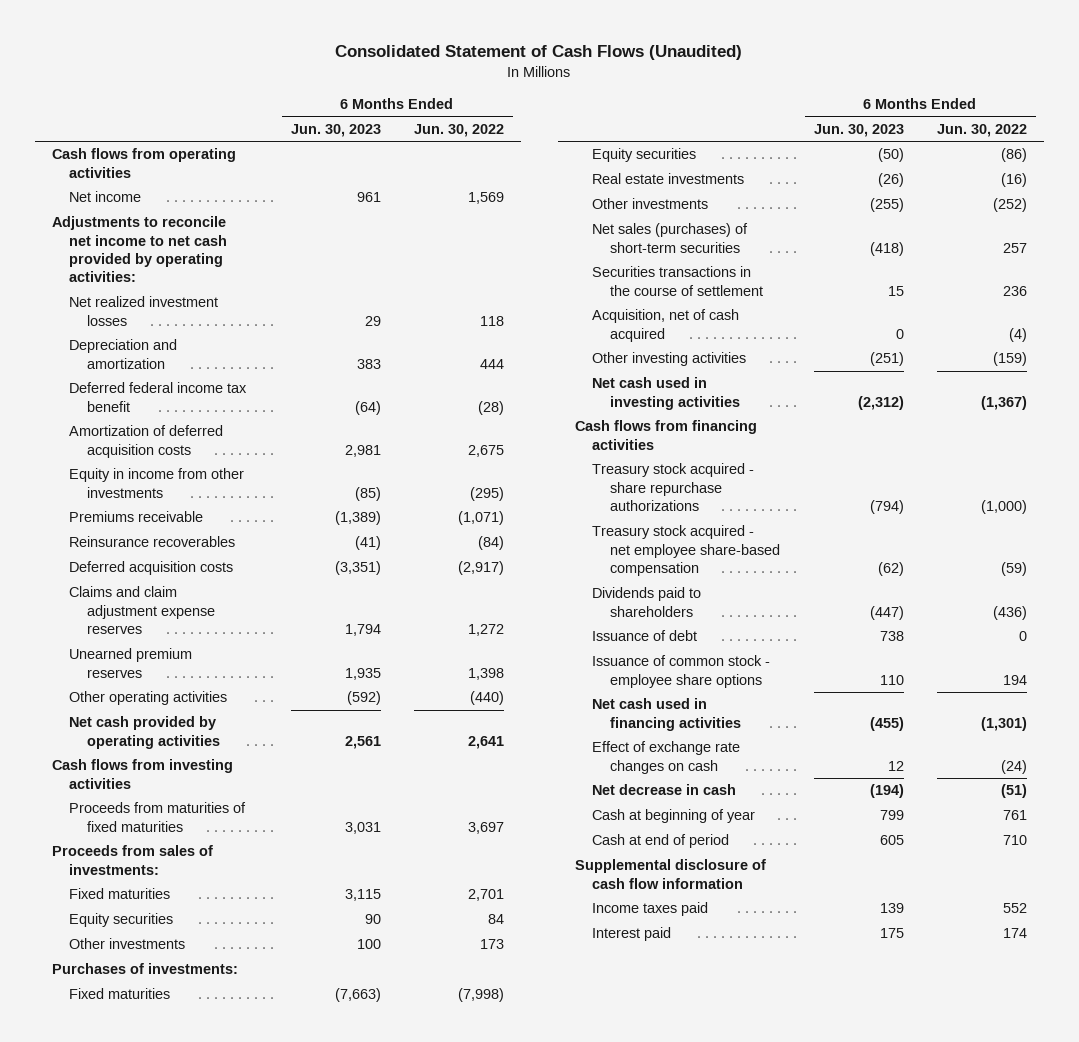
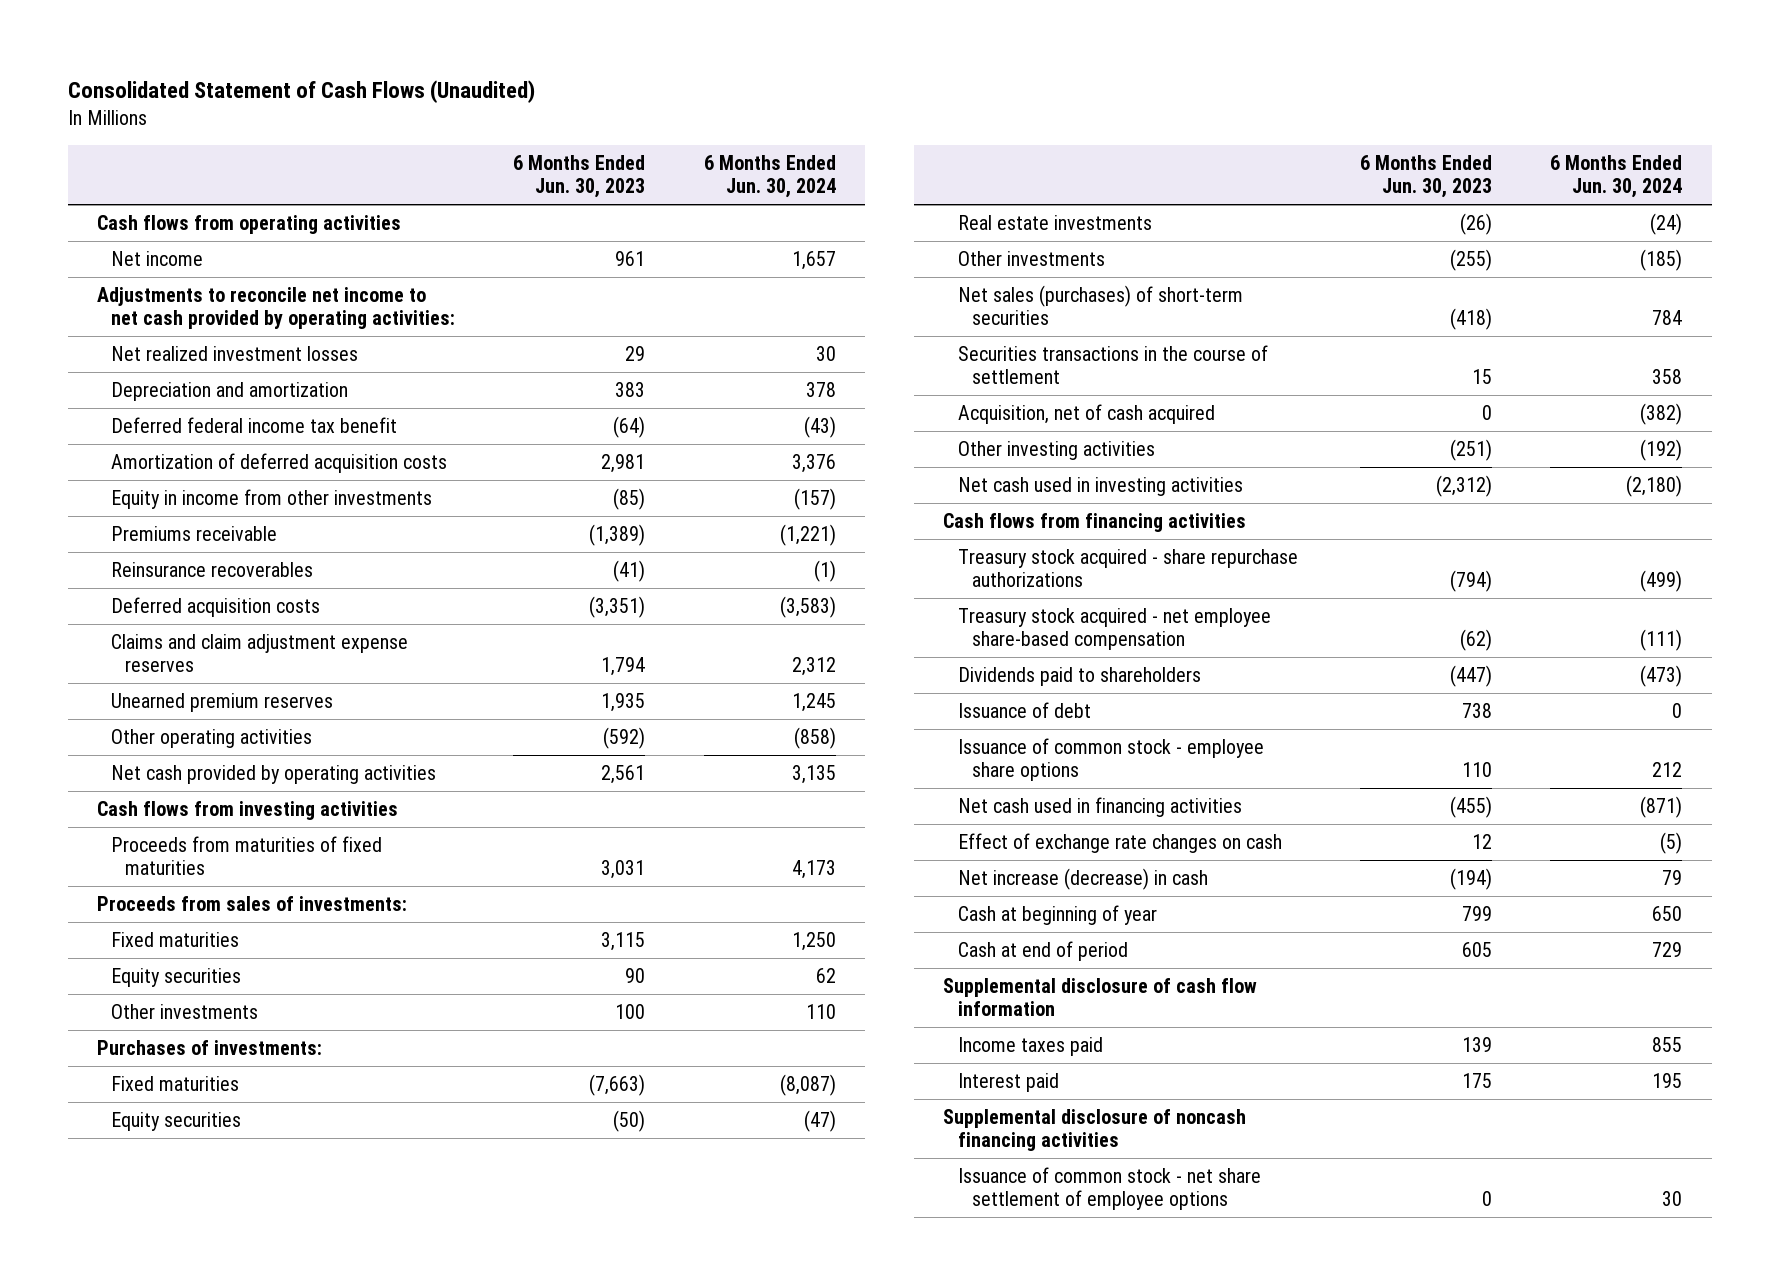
- | 6 Months Ended Jun. 30, 2023 | 6 Months Ended Jun. 30, 2022
+ | 6 Months Ended Jun. 30, 2023 | 6 Months Ended Jun. 30, 2024
- Net decrease in cash | (194) | (51)
+ Net increase (decrease) in cash | (194) | 79
+ Supplemental disclosure of noncash financing activities
+ Issuance of common stock - net share settlement of employee options | 0 | 30

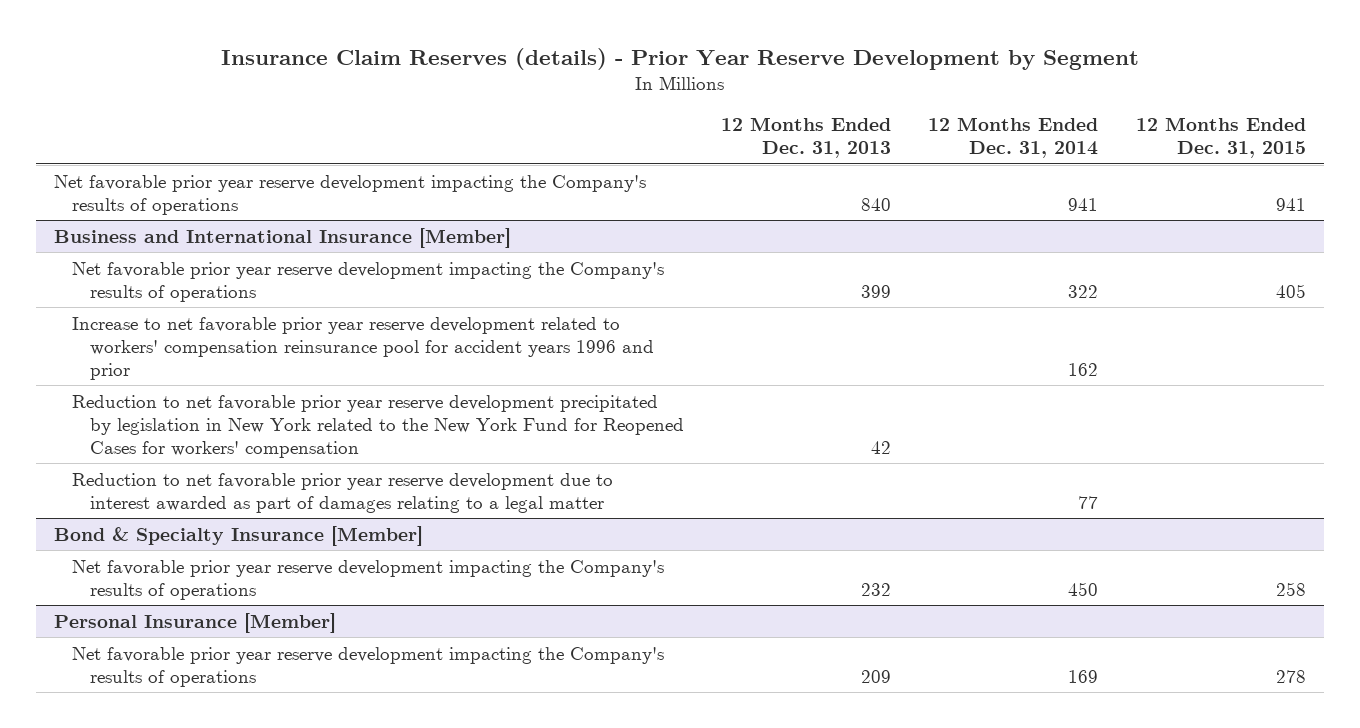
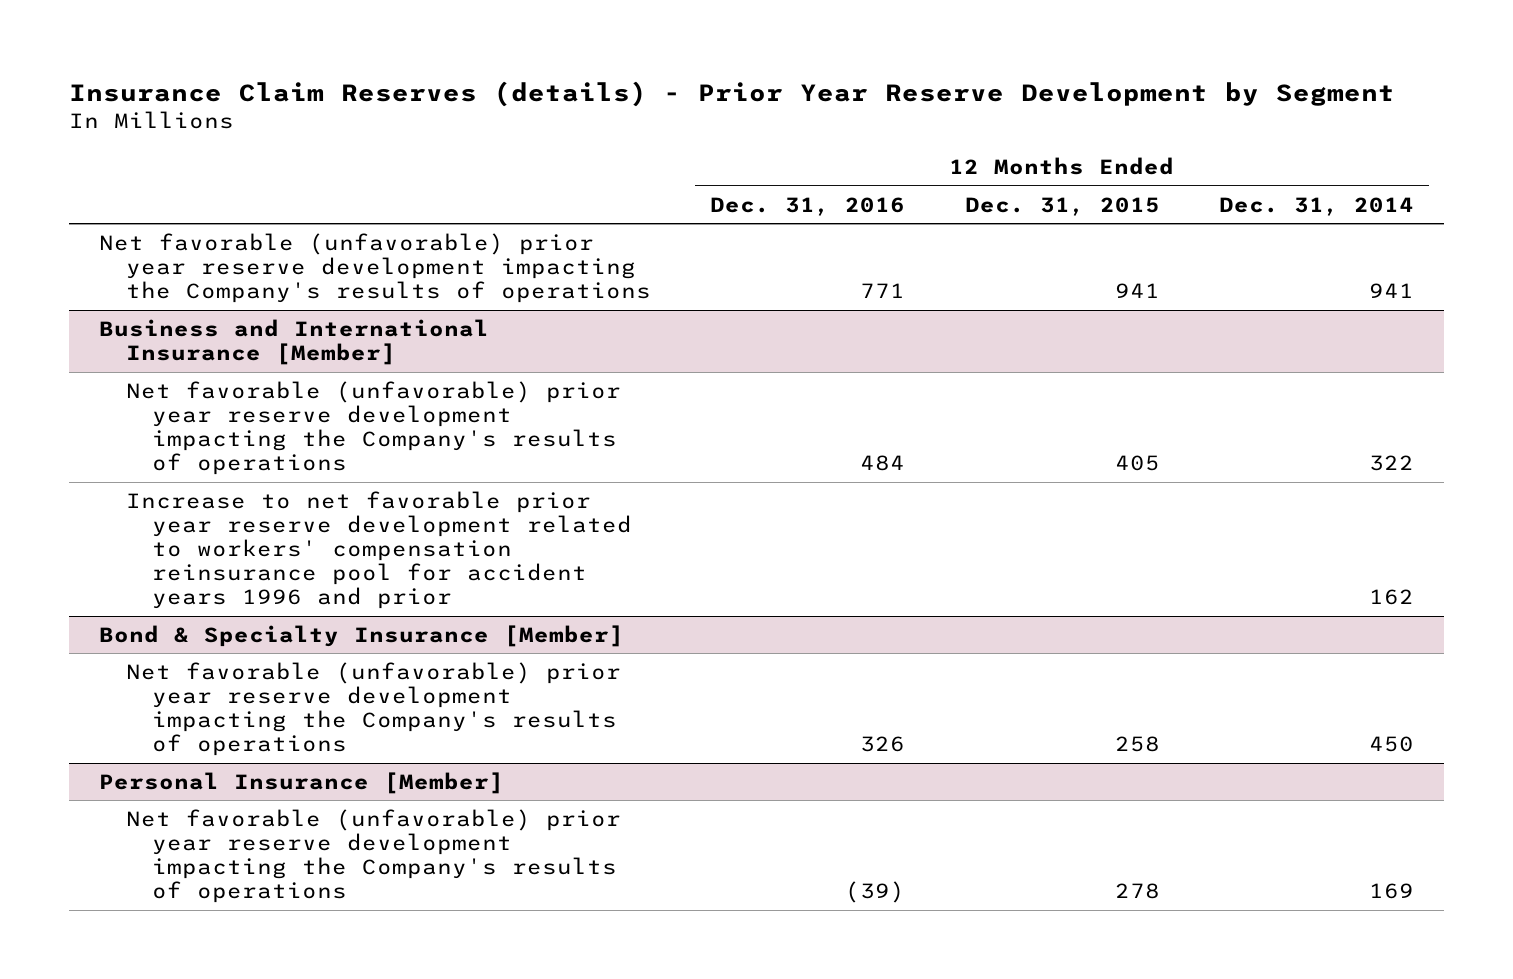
- | 12 Months Ended Dec. 31, 2013 | 12 Months Ended Dec. 31, 2014 | 12 Months Ended Dec. 31, 2015
+ | 12 Months Ended Dec. 31, 2016 | 12 Months Ended Dec. 31, 2015 | 12 Months Ended Dec. 31, 2014
- Net favorable prior year reserve development impacting the Company's results of operations | 840 | 941 | 941
+ Net favorable (unfavorable) prior year reserve development impacting the Company's results of operations | 771 | 941 | 941
@ Business and International Insurance [Member]
- Net favorable prior year reserve development impacting the Company's results of operations | 399 | 322 | 405
+ Net favorable (unfavorable) prior year reserve development impacting the Company's results of operations | 484 | 405 | 322
- Reduction to net favorable prior year reserve development precipitated by legislation in New York related to the New York Fund for Reopened Cases for workers' compensation | 42 | |
- Reduction to net favorable prior year reserve development due to interest awarded as part of damages relating to a legal matter | | 77 |
@ Bond & Specialty Insurance [Member]
- Net favorable prior year reserve development impacting the Company's results of operations | 232 | 450 | 258
+ Net favorable (unfavorable) prior year reserve development impacting the Company's results of operations | 326 | 258 | 450
@ Personal Insurance [Member]
- Net favorable prior year reserve development impacting the Company's results of operations | 209 | 169 | 278
+ Net favorable (unfavorable) prior year reserve development impacting the Company's results of operations | (39) | 278 | 169

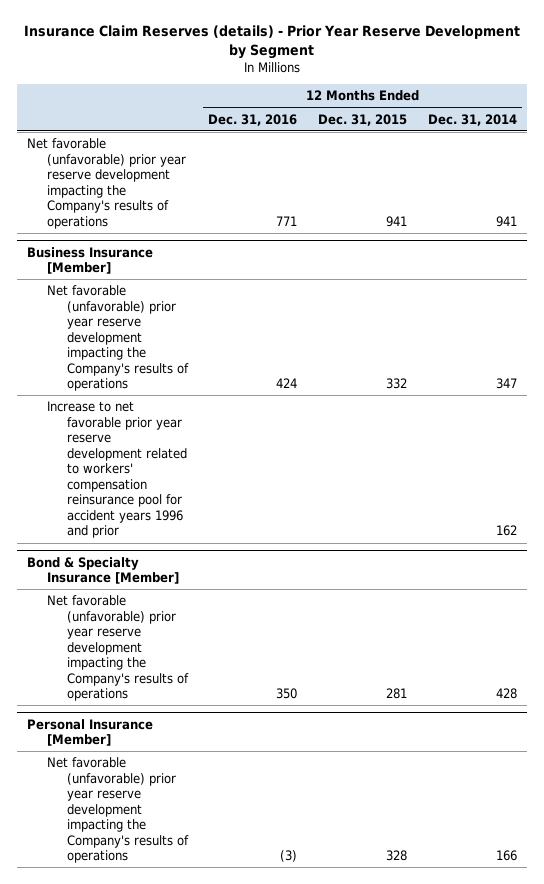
- Business and International Insurance [Member]
- Net favorable (unfavorable) prior year reserve development impacting the Company's results of operations | 484 | 405 | 322
+ Business Insurance [Member]
+ Net favorable (unfavorable) prior year reserve development impacting the Company's results of operations | 424 | 332 | 347
@ Bond & Specialty Insurance [Member]
- Net favorable (unfavorable) prior year reserve development impacting the Company's results of operations | 326 | 258 | 450
+ Net favorable (unfavorable) prior year reserve development impacting the Company's results of operations | 350 | 281 | 428
@ Personal Insurance [Member]
- Net favorable (unfavorable) prior year reserve development impacting the Company's results of operations | (39) | 278 | 169
+ Net favorable (unfavorable) prior year reserve development impacting the Company's results of operations | (3) | 328 | 166

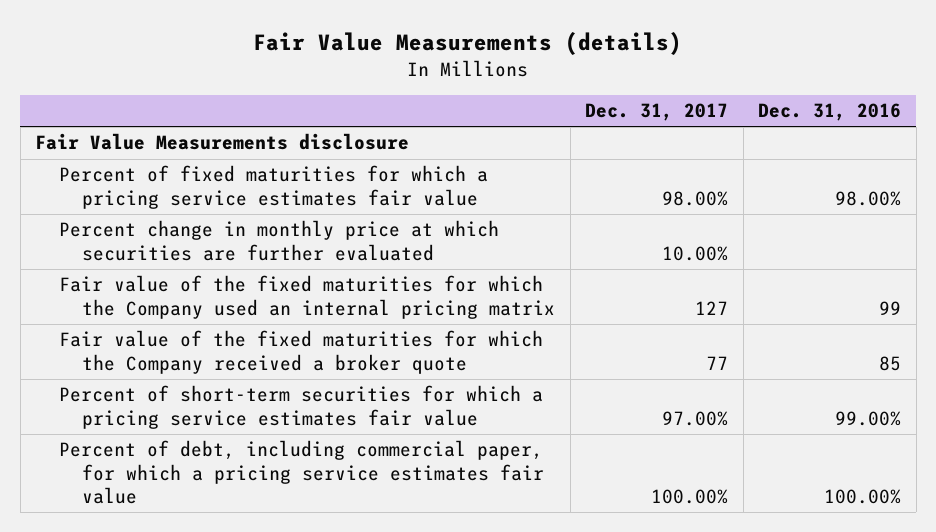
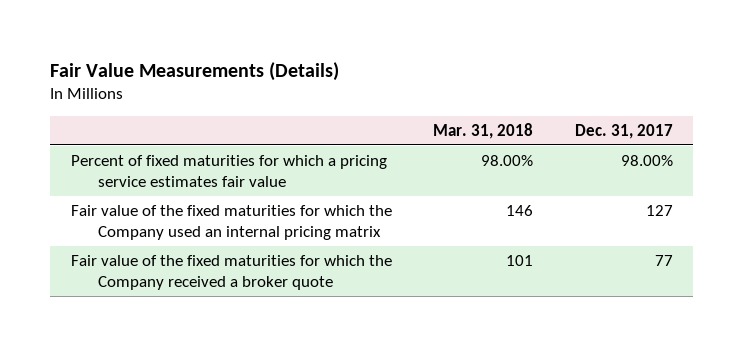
- Fair Value Measurements (details)
+ Fair Value Measurements (Details)
- | Dec. 31, 2017 | Dec. 31, 2016
+ | Mar. 31, 2018 | Dec. 31, 2017
- Fair Value Measurements disclosure
- Percent change in monthly price at which securities are further evaluated | 10.00% |
- Percent of short-term securities for which a pricing service estimates fair value | 97.00% | 99.00%
- Percent of debt, including commercial paper, for which a pricing service estimates fair value | 100.00% | 100.00%

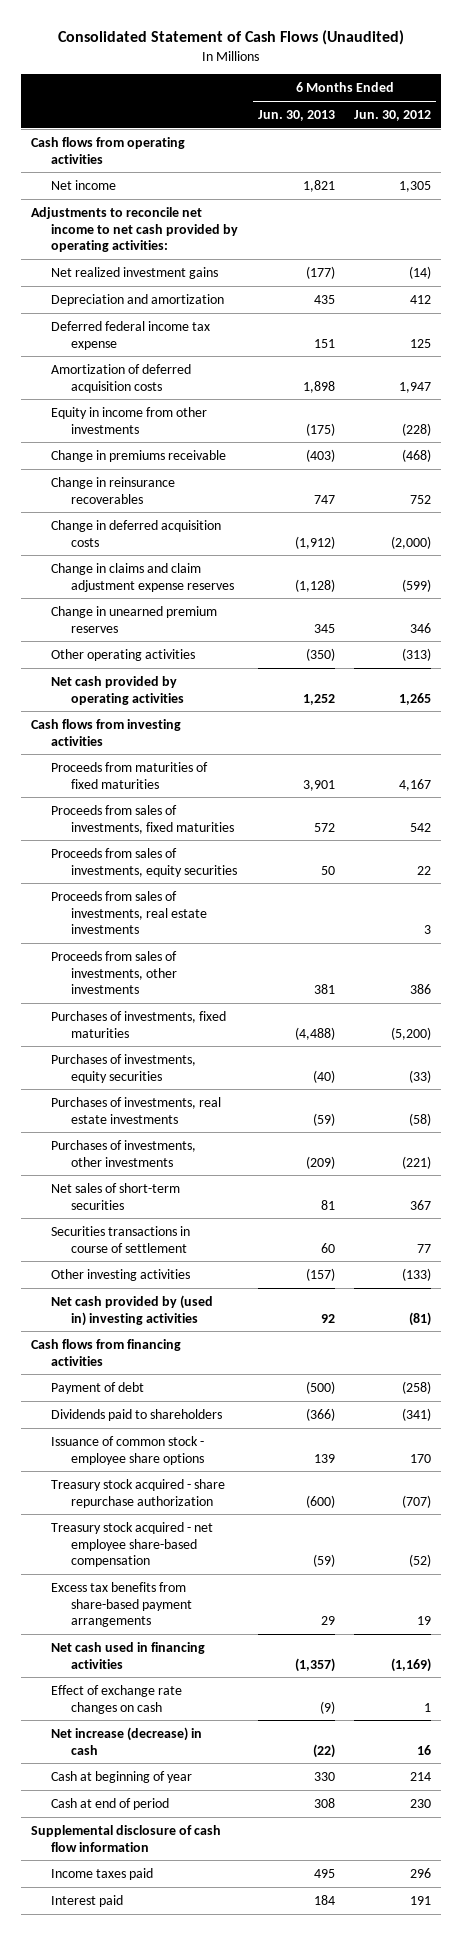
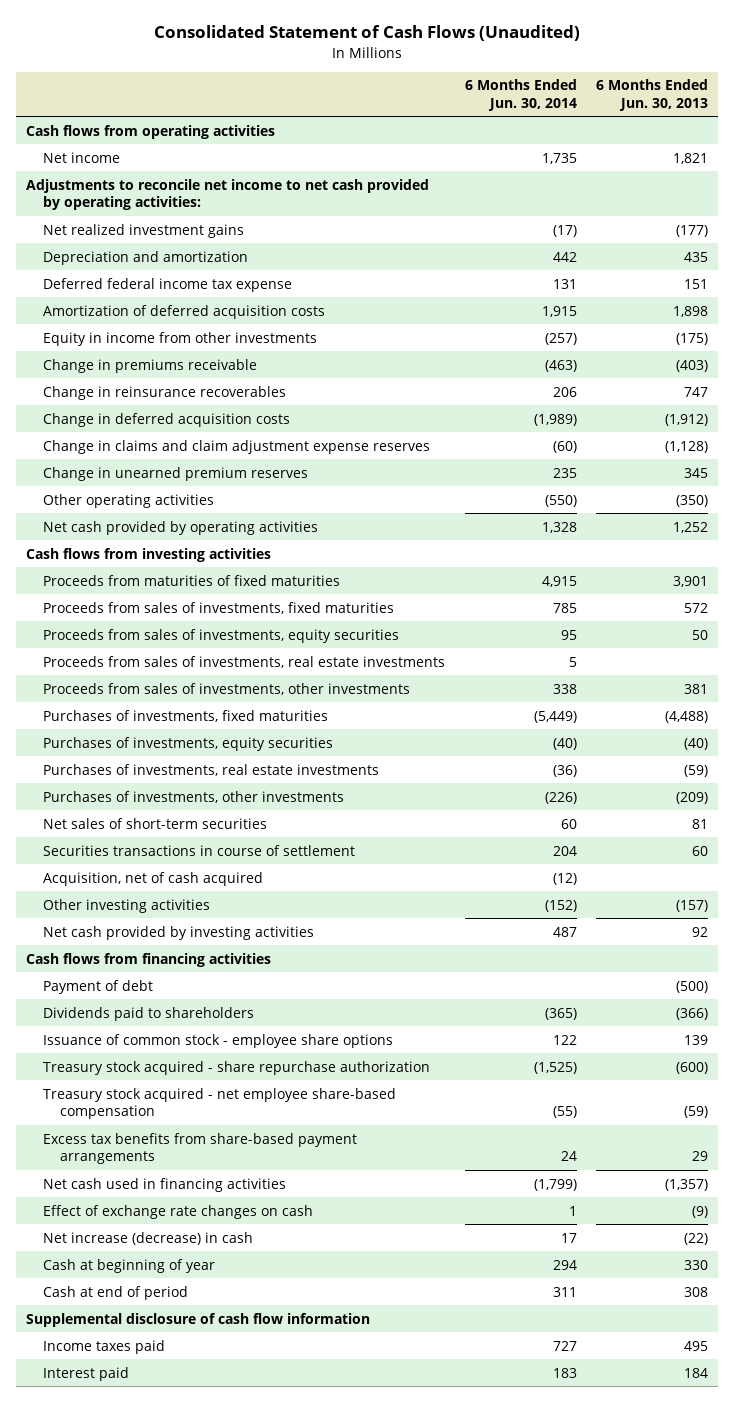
- | 6 Months Ended Jun. 30, 2013 | 6 Months Ended Jun. 30, 2012
+ | 6 Months Ended Jun. 30, 2014 | 6 Months Ended Jun. 30, 2013
+ Acquisition, net of cash acquired | (12) |
- Net cash provided by (used in) investing activities | 92 | (81)
+ Net cash provided by investing activities | 487 | 92

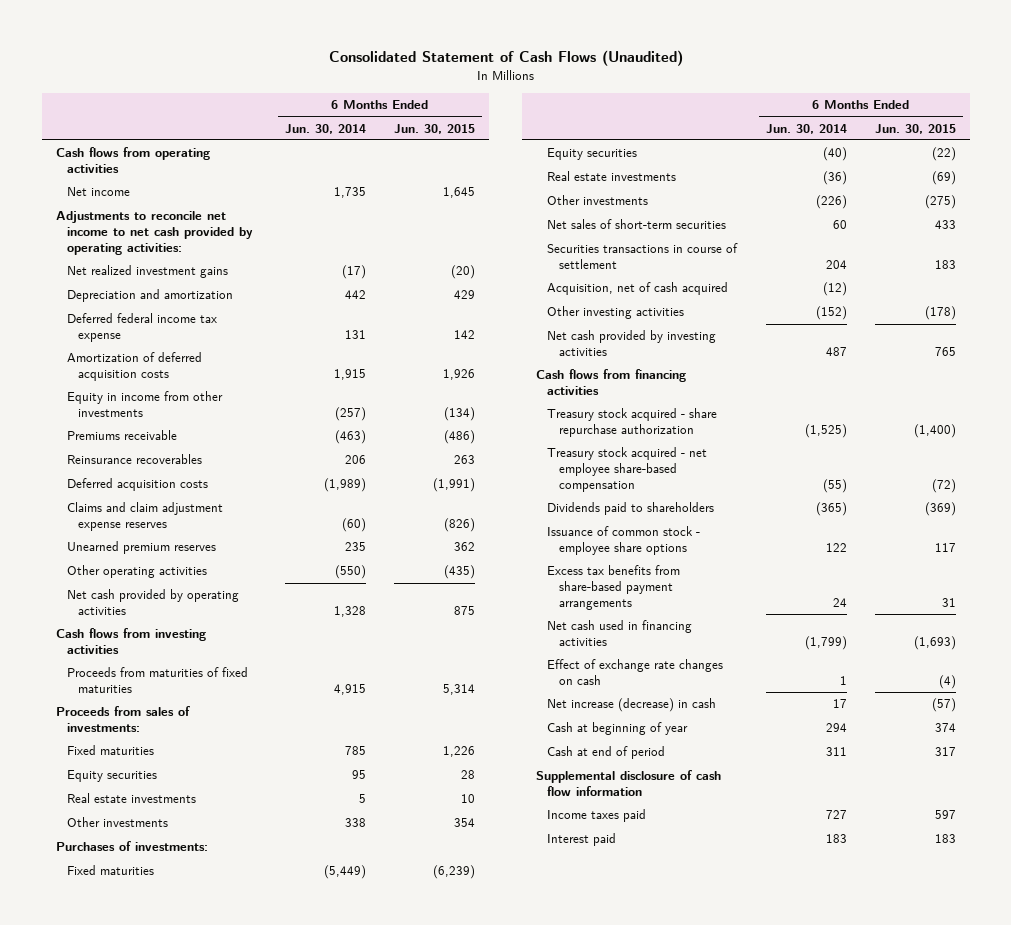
- | 6 Months Ended Jun. 30, 2014 | 6 Months Ended Jun. 30, 2013
+ | 6 Months Ended Jun. 30, 2014 | 6 Months Ended Jun. 30, 2015
- Change in premiums receivable | (463) | (403)
- Change in reinsurance recoverables | 206 | 747
- Change in deferred acquisition costs | (1,989) | (1,912)
- Change in claims and claim adjustment expense reserves | (60) | (1,128)
- Change in unearned premium reserves | 235 | 345
+ Premiums receivable | (463) | (486)
+ Reinsurance recoverables | 206 | 263
+ Deferred acquisition costs | (1,989) | (1,991)
+ Claims and claim adjustment expense reserves | (60) | (826)
+ Unearned premium reserves | 235 | 362
- Proceeds from sales of investments, fixed maturities | 785 | 572
- Proceeds from sales of investments, equity securities | 95 | 50
- Proceeds from sales of investments, real estate investments | 5 |
- Proceeds from sales of investments, other investments | 338 | 381
- Purchases of investments, fixed maturities | (5,449) | (4,488)
- Purchases of investments, equity securities | (40) | (40)
- Purchases of investments, real estate investments | (36) | (59)
- Purchases of investments, other investments | (226) | (209)
+ Proceeds from sales of investments:
+ Fixed maturities | 785 | 1,226
+ Equity securities | 95 | 28
+ Real estate investments | 5 | 10
+ Other investments | 338 | 354
+ Purchases of investments:
+ Fixed maturities | (5,449) | (6,239)
+ Equity securities | (40) | (22)
+ Real estate investments | (36) | (69)
+ Other investments | (226) | (275)
- Payment of debt | | (500)
moved down: Dividends paid to shareholders | (365) | (369)
moved down: Issuance of common stock - employee share options | 122 | 117

